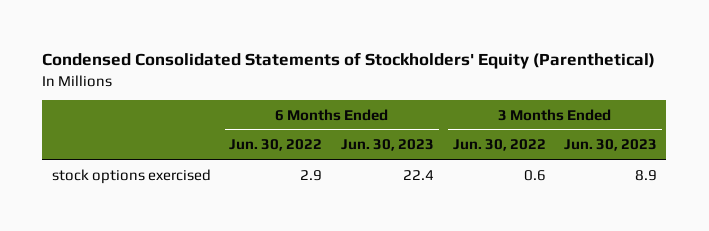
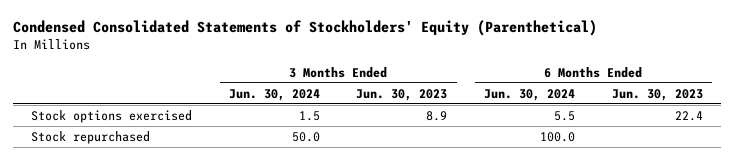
- | 6 Months Ended Jun. 30, 2022 | 6 Months Ended Jun. 30, 2023 | 3 Months Ended Jun. 30, 2022 | 3 Months Ended Jun. 30, 2023
+ | 3 Months Ended Jun. 30, 2024 | 3 Months Ended Jun. 30, 2023 | 6 Months Ended Jun. 30, 2024 | 6 Months Ended Jun. 30, 2023
- stock options exercised | 2.9 | 22.4 | 0.6 | 8.9
+ Stock options exercised | 1.5 | 8.9 | 5.5 | 22.4
+ Stock repurchased | 50.0 | | 100.0 |

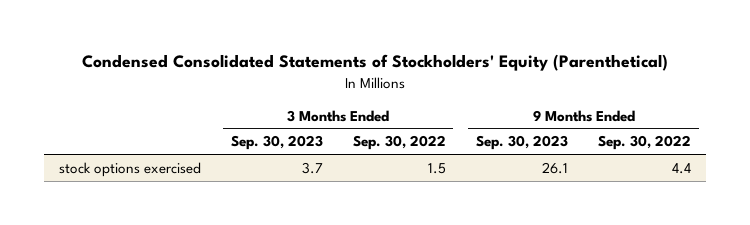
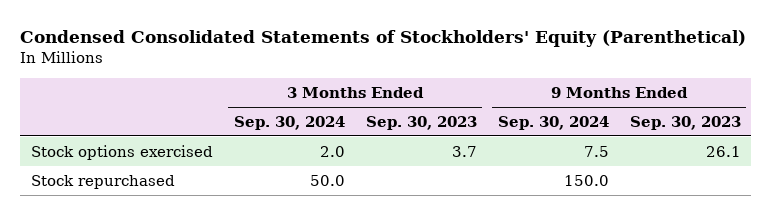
- | 3 Months Ended Sep. 30, 2023 | 3 Months Ended Sep. 30, 2022 | 9 Months Ended Sep. 30, 2023 | 9 Months Ended Sep. 30, 2022
+ | 3 Months Ended Sep. 30, 2024 | 3 Months Ended Sep. 30, 2023 | 9 Months Ended Sep. 30, 2024 | 9 Months Ended Sep. 30, 2023
- stock options exercised | 3.7 | 1.5 | 26.1 | 4.4
+ Stock options exercised | 2.0 | 3.7 | 7.5 | 26.1
+ Stock repurchased | 50.0 | | 150.0 |

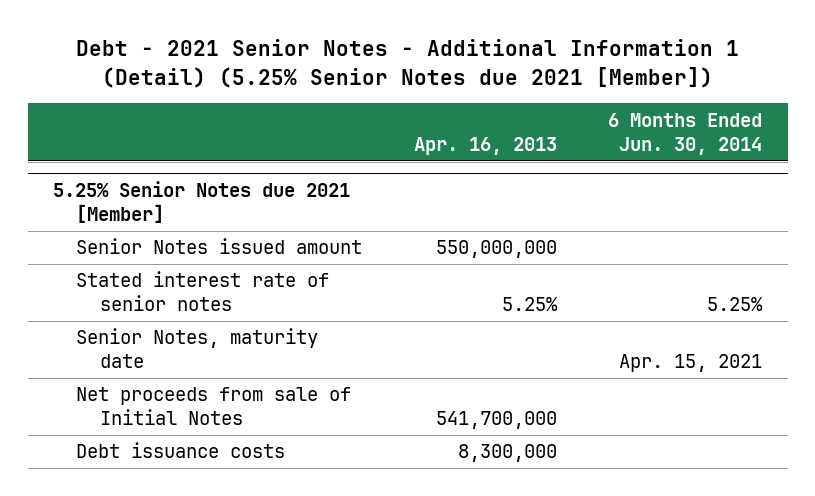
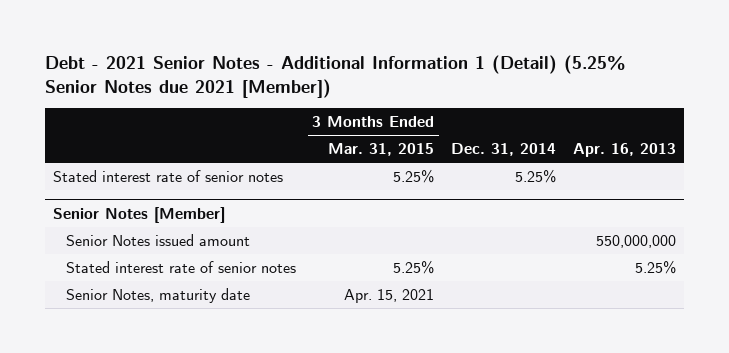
- | Apr. 16, 2013 | 6 Months Ended Jun. 30, 2014
+ | 3 Months Ended Mar. 31, 2015 | Dec. 31, 2014 | Apr. 16, 2013
- 5.25% Senior Notes due 2021 [Member]
+ Stated interest rate of senior notes | 5.25% | 5.25% |
+ Senior Notes [Member]
- Net proceeds from sale of Initial Notes | 541,700,000 |
- Debt issuance costs | 8,300,000 |

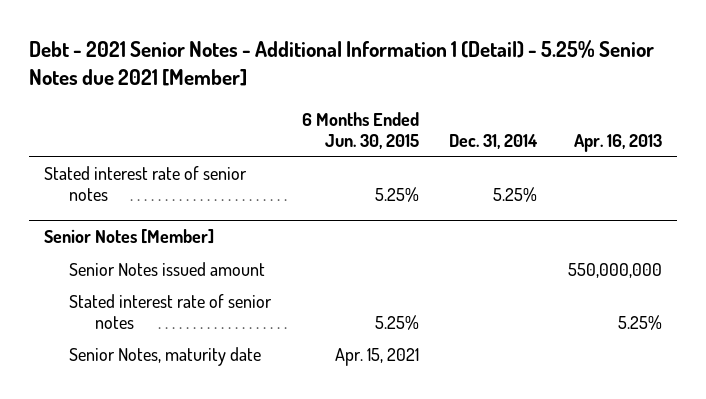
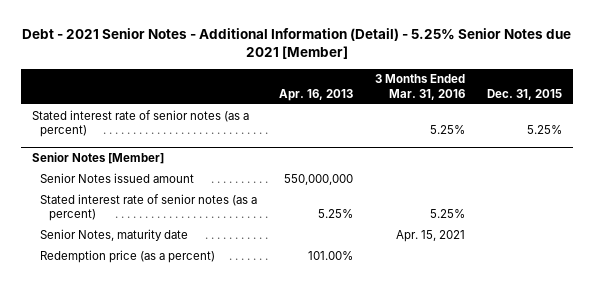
- Debt - 2021 Senior Notes - Additional Information 1 (Detail) - 5.25% Senior Notes due 2021 [Member]
+ Debt - 2021 Senior Notes - Additional Information (Detail) - 5.25% Senior Notes due 2021 [Member]
- | 6 Months Ended Jun. 30, 2015 | Dec. 31, 2014 | Apr. 16, 2013
+ | Apr. 16, 2013 | 3 Months Ended Mar. 31, 2016 | Dec. 31, 2015
- Stated interest rate of senior notes | 5.25% | 5.25% |
+ Stated interest rate of senior notes (as a percent) | | 5.25% | 5.25%
@ Senior Notes [Member]
- Stated interest rate of senior notes | 5.25% | | 5.25%
+ Stated interest rate of senior notes (as a percent) | 5.25% | 5.25% |
+ Redemption price (as a percent) | 101.00% | |

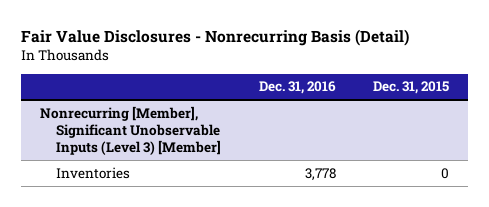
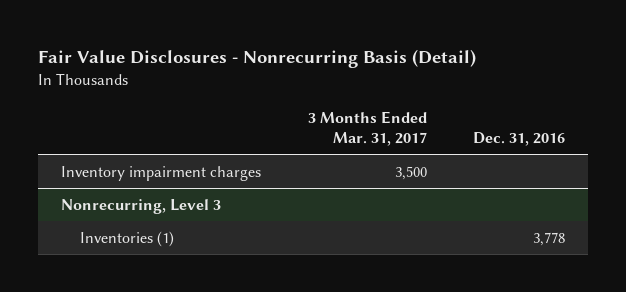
- | Dec. 31, 2016 | Dec. 31, 2015
+ | 3 Months Ended Mar. 31, 2017 | Dec. 31, 2016
- Nonrecurring [Member], Significant Unobservable Inputs (Level 3) [Member]
- Inventories | 3,778 | 0
+ Inventory impairment charges | 3,500 |
+ Nonrecurring, Level 3
+ Inventories (1) | | 3,778

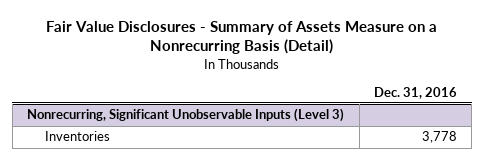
- Fair Value Disclosures - Nonrecurring Basis (Detail)
+ Fair Value Disclosures - Summary of Assets Measure on a Nonrecurring Basis (Detail)
- | 3 Months Ended Mar. 31, 2017 | Dec. 31, 2016
+ | Dec. 31, 2016
- Inventory impairment charges | 3,500 |
- Nonrecurring, Level 3
- Inventories (1) | | 3,778
+ Nonrecurring, Significant Unobservable Inputs (Level 3)
+ Inventories | 3,778

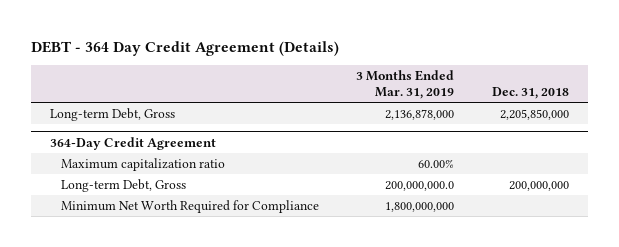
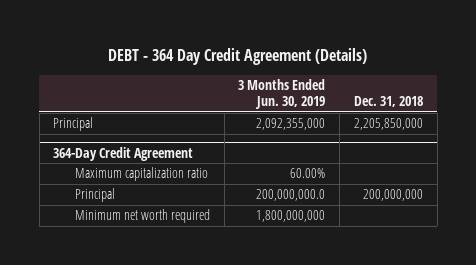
- | 3 Months Ended Mar. 31, 2019 | Dec. 31, 2018
+ | 3 Months Ended Jun. 30, 2019 | Dec. 31, 2018
- Long-term Debt, Gross | 2,136,878,000 | 2,205,850,000
+ Principal | 2,092,355,000 | 2,205,850,000
@ 364-Day Credit Agreement
- Long-term Debt, Gross | 200,000,000.0 | 200,000,000
- Minimum Net Worth Required for Compliance | 1,800,000,000 |
+ Principal | 200,000,000.0 | 200,000,000
+ Minimum net worth required | 1,800,000,000 |

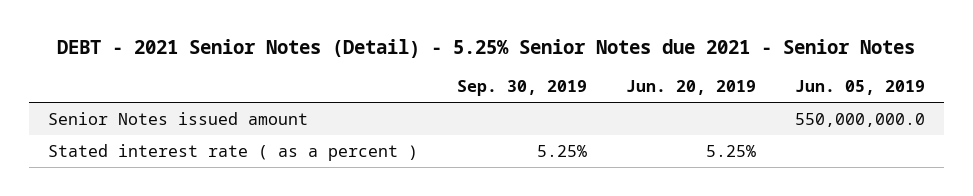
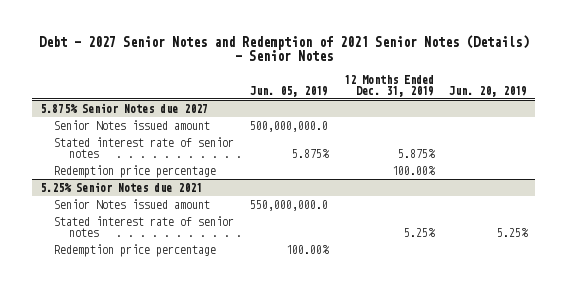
- DEBT - 2021 Senior Notes (Detail) - 5.25% Senior Notes due 2021 - Senior Notes
+ Debt - 2027 Senior Notes and Redemption of 2021 Senior Notes (Details) - Senior Notes
- | Sep. 30, 2019 | Jun. 20, 2019 | Jun. 05, 2019
+ | Jun. 05, 2019 | 12 Months Ended Dec. 31, 2019 | Jun. 20, 2019
+ 5.875% Senior Notes due 2027
+ Senior Notes issued amount | 500,000,000.0 | |
+ Stated interest rate of senior notes | 5.875% | 5.875% |
+ Redemption price percentage | | 100.00% |
+ 5.25% Senior Notes due 2021
- Stated interest rate ( as a percent ) | 5.25% | 5.25% |
+ Stated interest rate of senior notes | | 5.25% | 5.25%
+ Redemption price percentage | 100.00% | |

